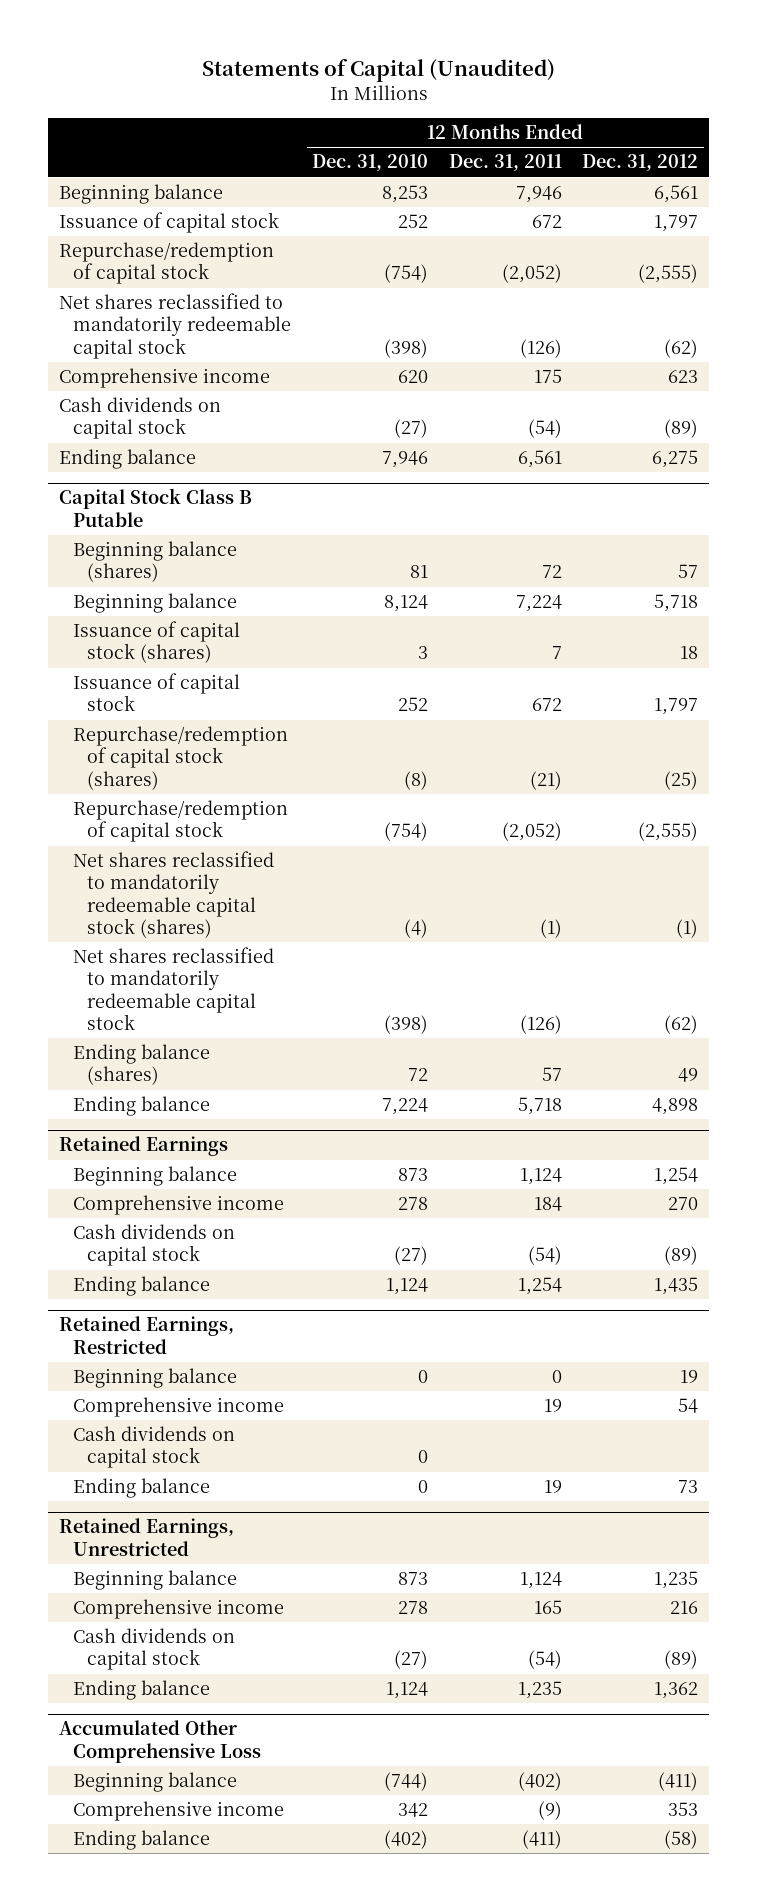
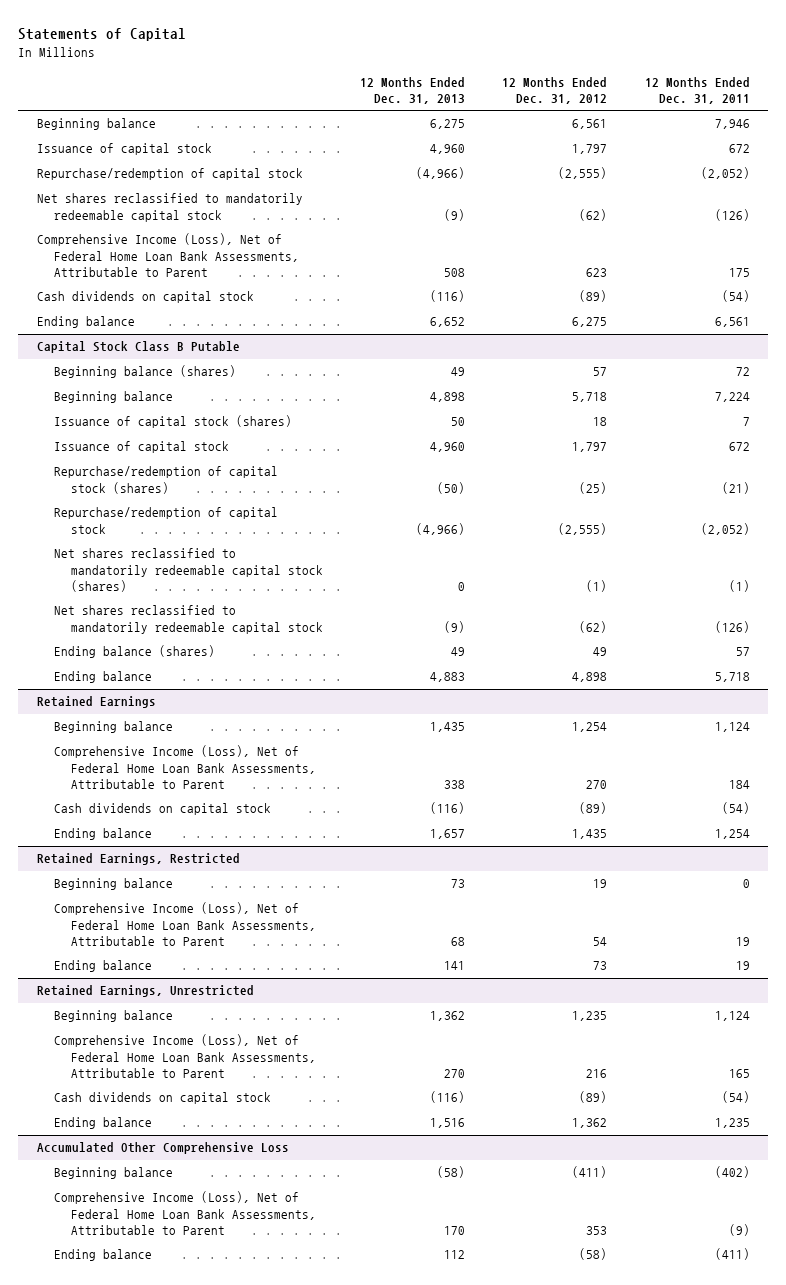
- Statements of Capital (Unaudited)
+ Statements of Capital
- | 12 Months Ended Dec. 31, 2010 | 12 Months Ended Dec. 31, 2011 | 12 Months Ended Dec. 31, 2012
+ | 12 Months Ended Dec. 31, 2013 | 12 Months Ended Dec. 31, 2012 | 12 Months Ended Dec. 31, 2011
- Comprehensive income | 620 | 175 | 623
+ Comprehensive Income (Loss), Net of Federal Home Loan Bank Assessments, Attributable to Parent | 508 | 623 | 175
@ Retained Earnings
- Comprehensive income | 278 | 184 | 270
+ Comprehensive Income (Loss), Net of Federal Home Loan Bank Assessments, Attributable to Parent | 338 | 270 | 184
@ Retained Earnings, Restricted
- Comprehensive income | | 19 | 54
- Cash dividends on capital stock | 0 | |
+ Comprehensive Income (Loss), Net of Federal Home Loan Bank Assessments, Attributable to Parent | 68 | 54 | 19
@ Retained Earnings, Unrestricted
- Comprehensive income | 278 | 165 | 216
+ Comprehensive Income (Loss), Net of Federal Home Loan Bank Assessments, Attributable to Parent | 270 | 216 | 165
@ Accumulated Other Comprehensive Loss
- Comprehensive income | 342 | (9) | 353
+ Comprehensive Income (Loss), Net of Federal Home Loan Bank Assessments, Attributable to Parent | 170 | 353 | (9)

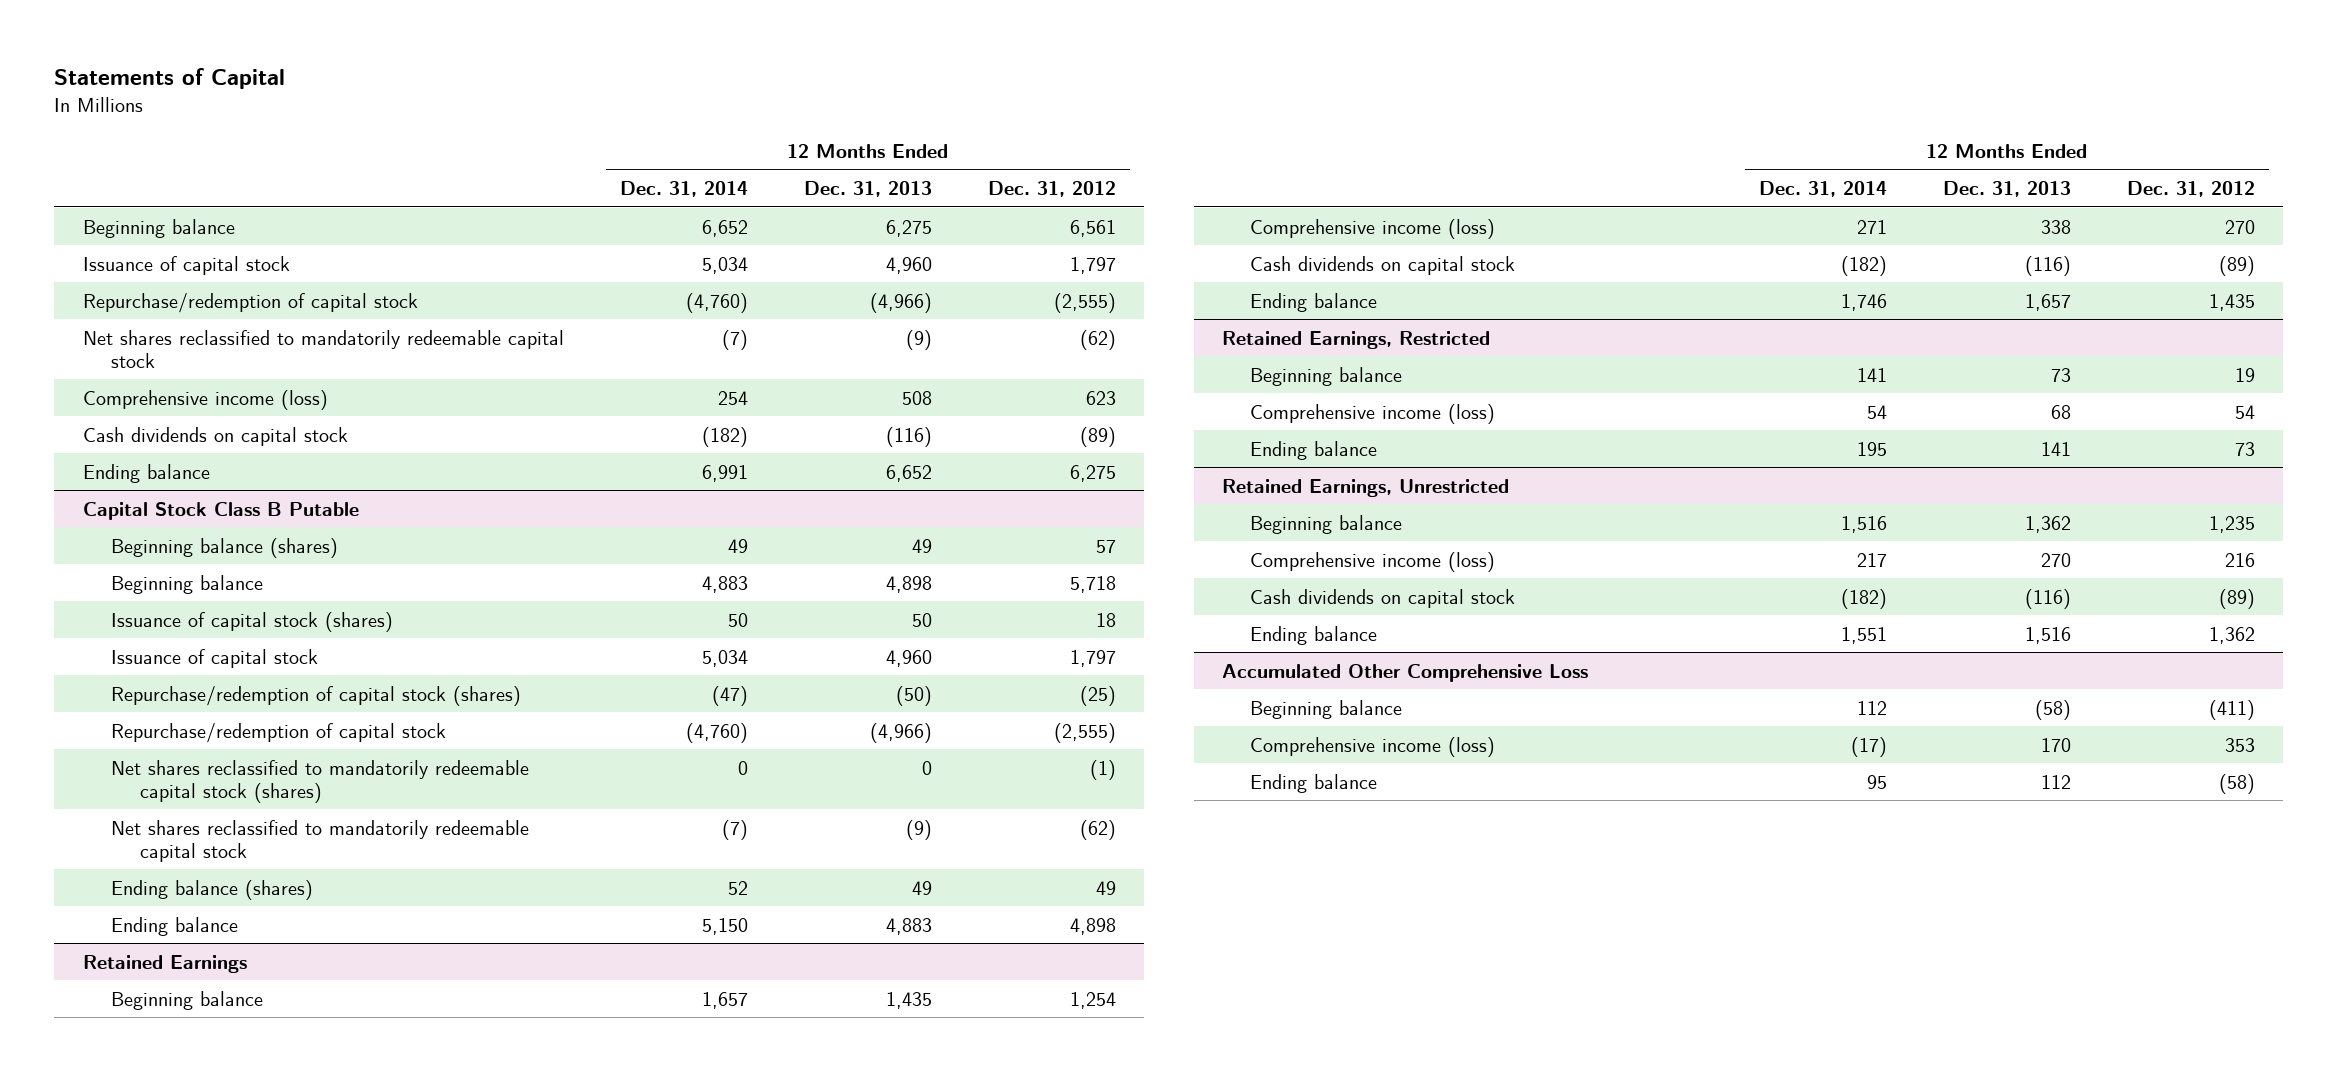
- | 12 Months Ended Dec. 31, 2013 | 12 Months Ended Dec. 31, 2012 | 12 Months Ended Dec. 31, 2011
+ | 12 Months Ended Dec. 31, 2014 | 12 Months Ended Dec. 31, 2013 | 12 Months Ended Dec. 31, 2012
- Comprehensive Income (Loss), Net of Federal Home Loan Bank Assessments, Attributable to Parent | 508 | 623 | 175
+ Comprehensive income (loss) | 254 | 508 | 623
@ Retained Earnings
- Comprehensive Income (Loss), Net of Federal Home Loan Bank Assessments, Attributable to Parent | 338 | 270 | 184
+ Comprehensive income (loss) | 271 | 338 | 270
@ Retained Earnings, Restricted
- Comprehensive Income (Loss), Net of Federal Home Loan Bank Assessments, Attributable to Parent | 68 | 54 | 19
+ Comprehensive income (loss) | 54 | 68 | 54
@ Retained Earnings, Unrestricted
- Comprehensive Income (Loss), Net of Federal Home Loan Bank Assessments, Attributable to Parent | 270 | 216 | 165
+ Comprehensive income (loss) | 217 | 270 | 216
@ Accumulated Other Comprehensive Loss
- Comprehensive Income (Loss), Net of Federal Home Loan Bank Assessments, Attributable to Parent | 170 | 353 | (9)
+ Comprehensive income (loss) | (17) | 170 | 353

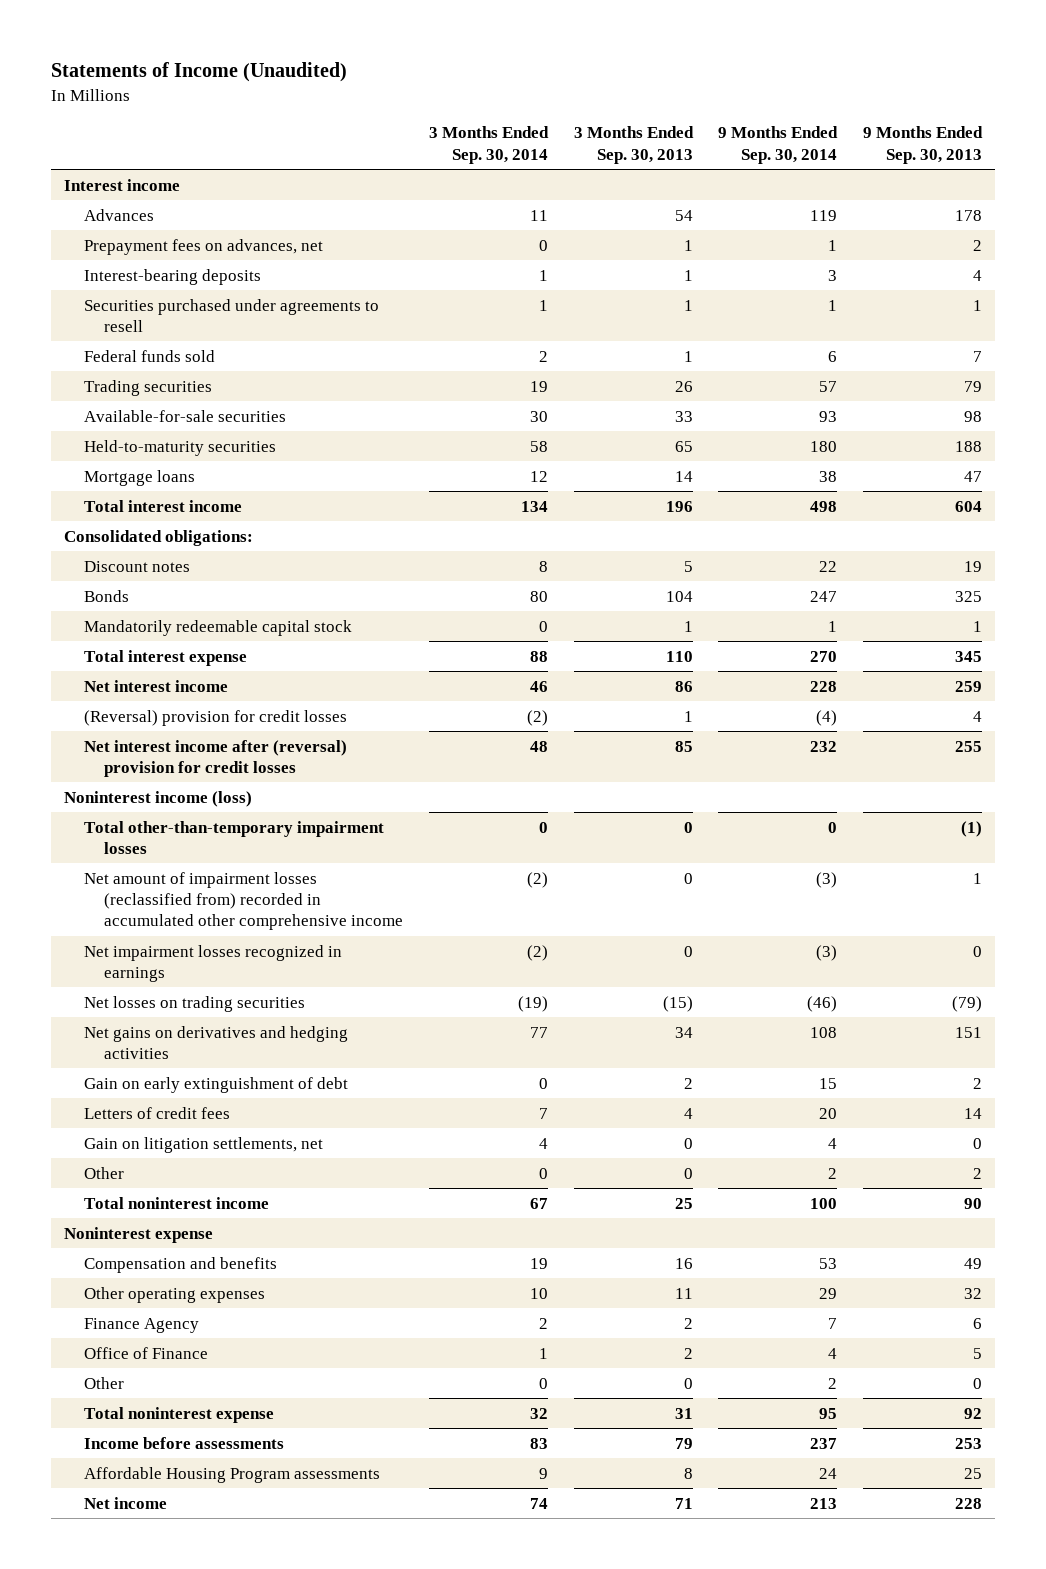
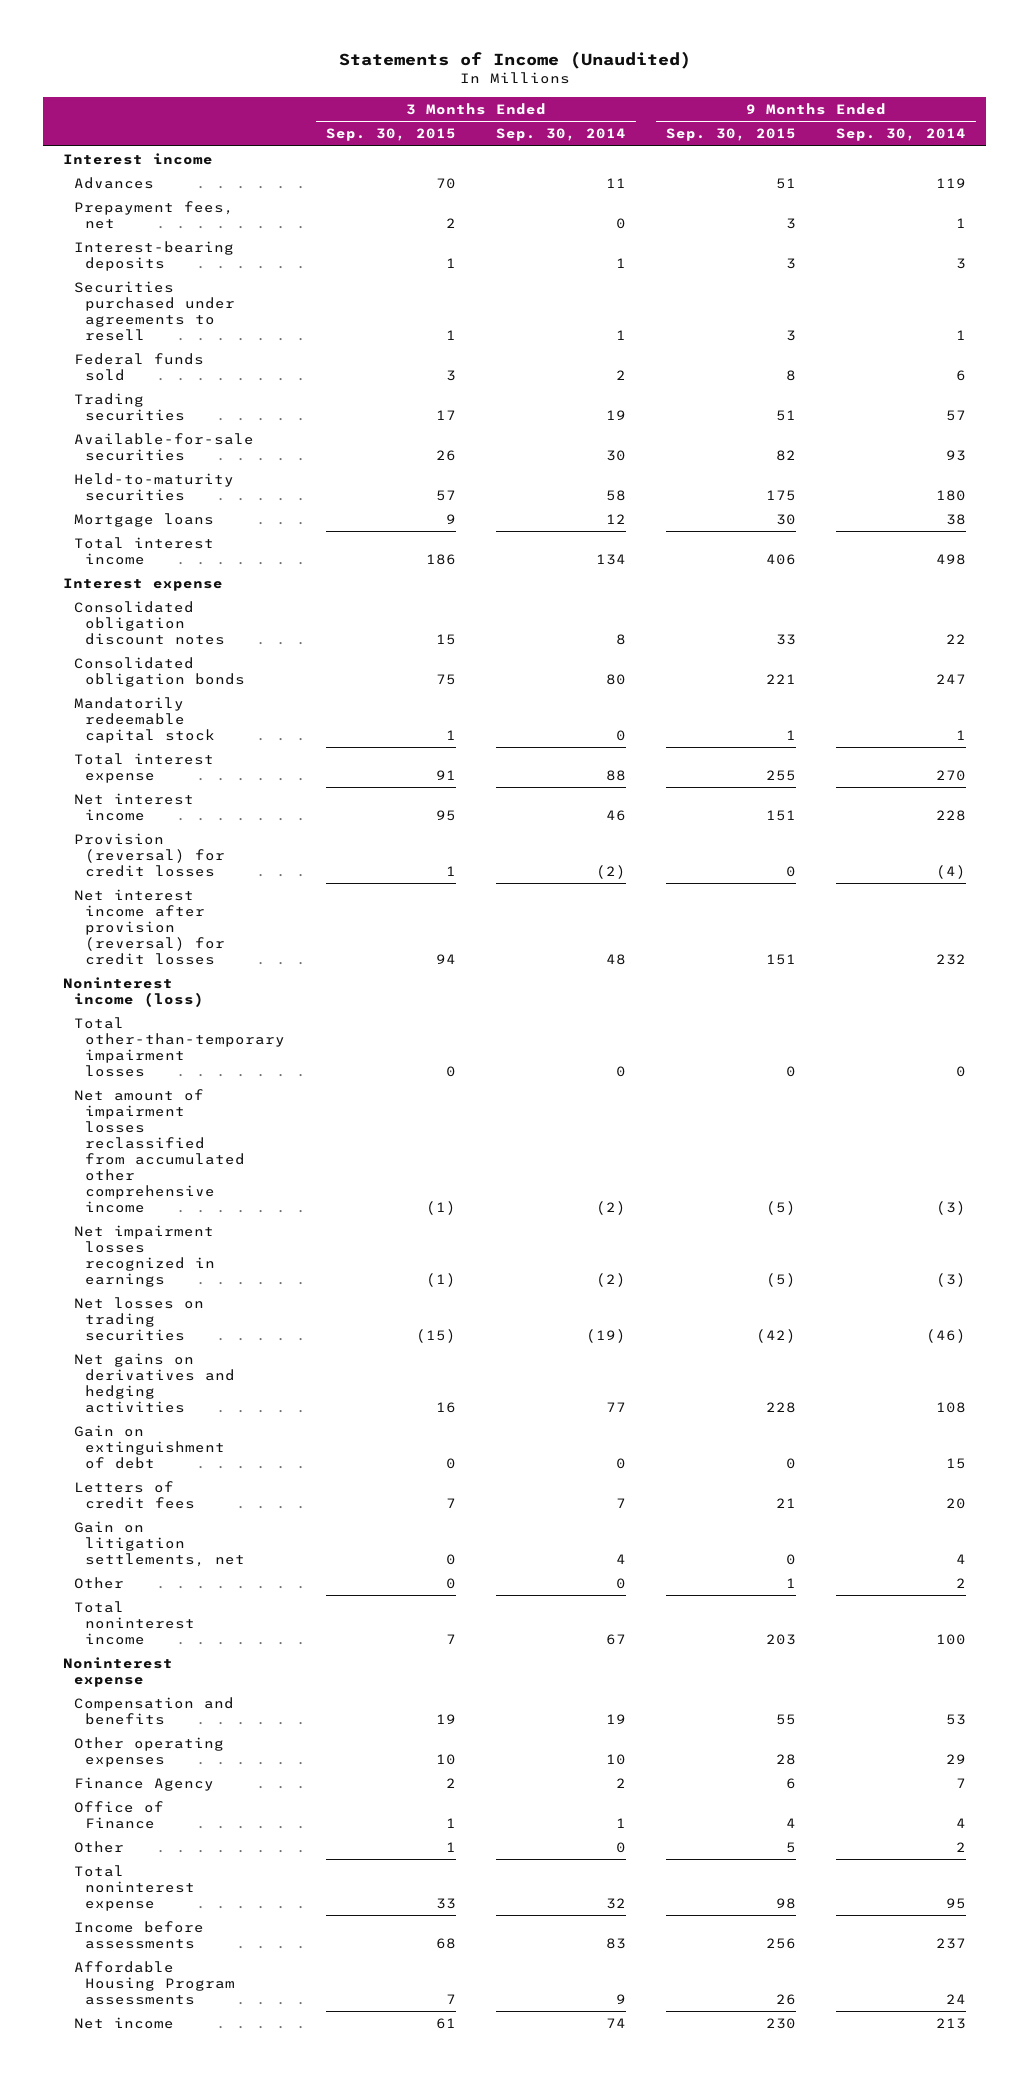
- | 3 Months Ended Sep. 30, 2014 | 3 Months Ended Sep. 30, 2013 | 9 Months Ended Sep. 30, 2014 | 9 Months Ended Sep. 30, 2013
+ | 3 Months Ended Sep. 30, 2015 | 3 Months Ended Sep. 30, 2014 | 9 Months Ended Sep. 30, 2015 | 9 Months Ended Sep. 30, 2014
- Prepayment fees on advances, net | 0 | 1 | 1 | 2
+ Prepayment fees, net | 2 | 0 | 3 | 1
- Consolidated obligations:
- Discount notes | 8 | 5 | 22 | 19
- Bonds | 80 | 104 | 247 | 325
+ Interest expense
+ Consolidated obligation discount notes | 15 | 8 | 33 | 22
+ Consolidated obligation bonds | 75 | 80 | 221 | 247
- (Reversal) provision for credit losses | (2) | 1 | (4) | 4
- Net interest income after (reversal) provision for credit losses | 48 | 85 | 232 | 255
+ Provision (reversal) for credit losses | 1 | (2) | 0 | (4)
+ Net interest income after provision (reversal) for credit losses | 94 | 48 | 151 | 232
- Net amount of impairment losses (reclassified from) recorded in accumulated other comprehensive income | (2) | 0 | (3) | 1
+ Net amount of impairment losses reclassified from accumulated other comprehensive income | (1) | (2) | (5) | (3)
- Gain on early extinguishment of debt | 0 | 2 | 15 | 2
+ Gain on extinguishment of debt | 0 | 0 | 0 | 15

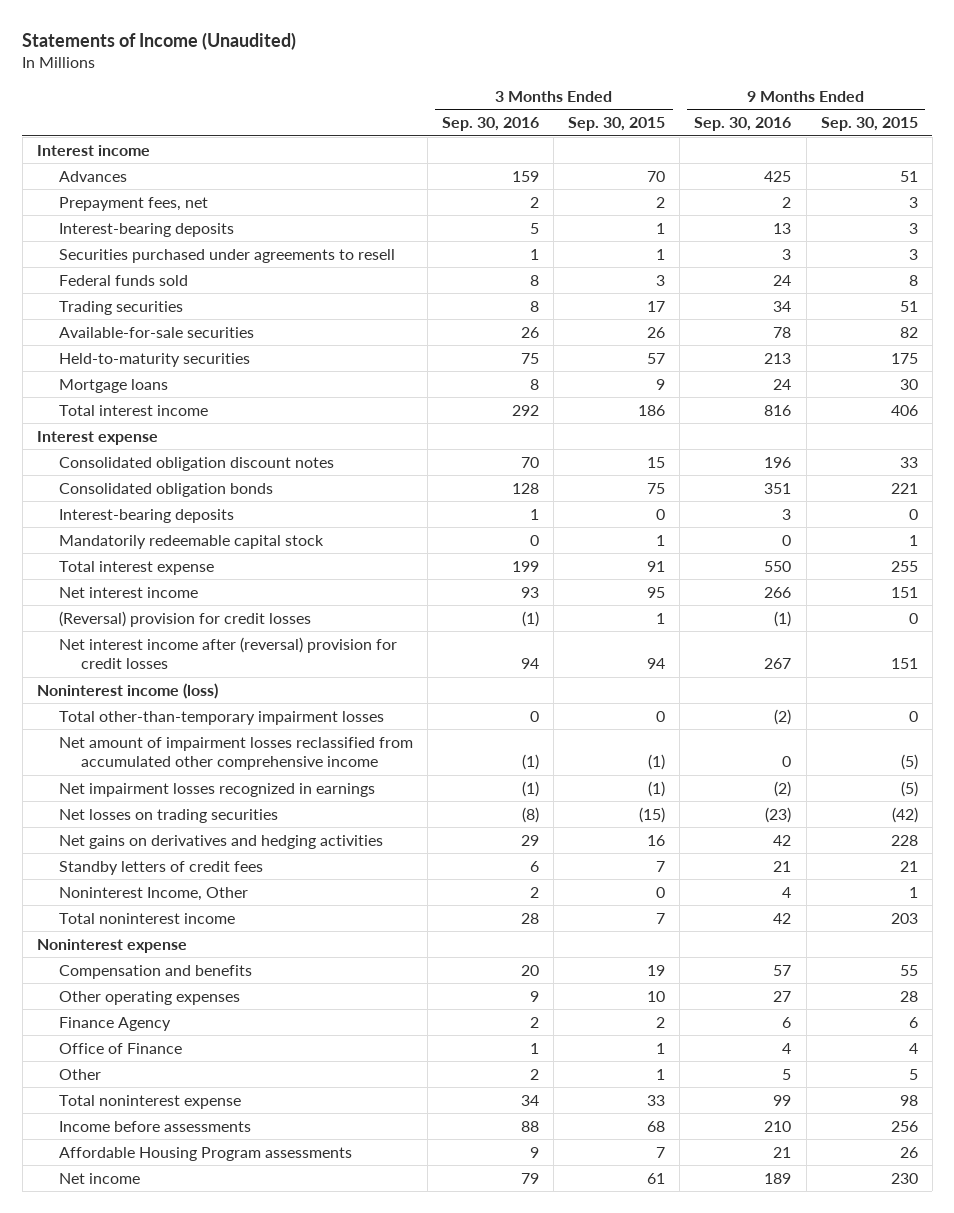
- | 3 Months Ended Sep. 30, 2015 | 3 Months Ended Sep. 30, 2014 | 9 Months Ended Sep. 30, 2015 | 9 Months Ended Sep. 30, 2014
+ | 3 Months Ended Sep. 30, 2016 | 3 Months Ended Sep. 30, 2015 | 9 Months Ended Sep. 30, 2016 | 9 Months Ended Sep. 30, 2015
+ Interest-bearing deposits | 1 | 0 | 3 | 0
- Provision (reversal) for credit losses | 1 | (2) | 0 | (4)
- Net interest income after provision (reversal) for credit losses | 94 | 48 | 151 | 232
+ (Reversal) provision for credit losses | (1) | 1 | (1) | 0
+ Net interest income after (reversal) provision for credit losses | 94 | 94 | 267 | 151
- Gain on extinguishment of debt | 0 | 0 | 0 | 15
- Letters of credit fees | 7 | 7 | 21 | 20
- Gain on litigation settlements, net | 0 | 4 | 0 | 4
- Other | 0 | 0 | 1 | 2
+ Standby letters of credit fees | 6 | 7 | 21 | 21
+ Noninterest Income, Other | 2 | 0 | 4 | 1

